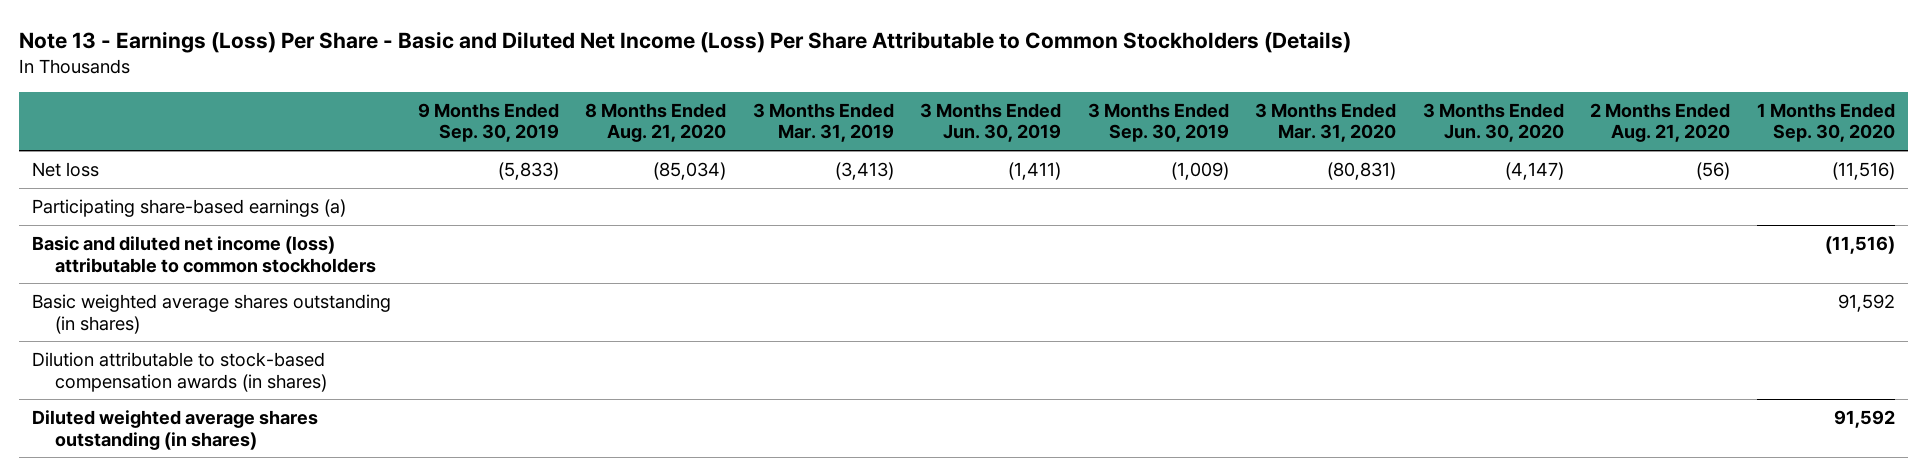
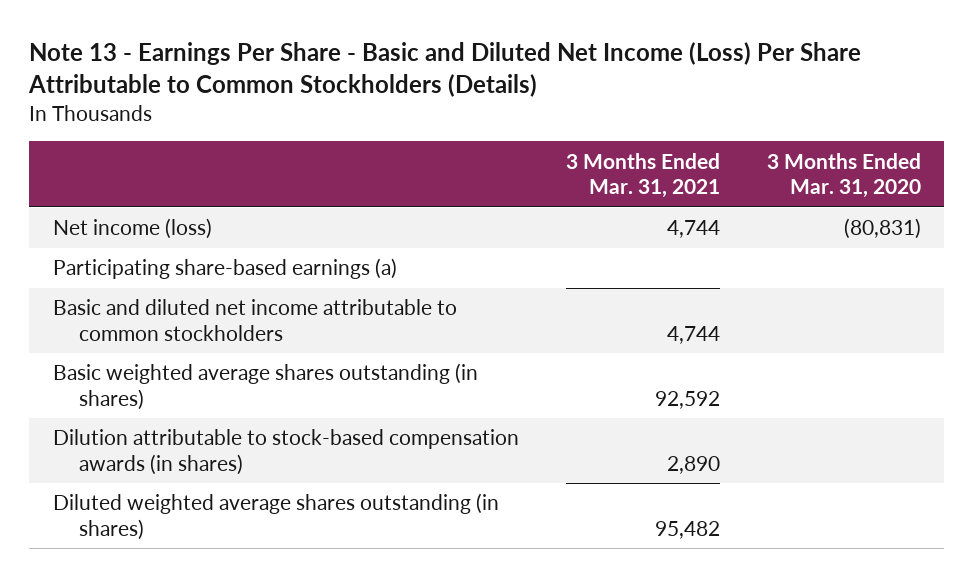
- Note 13 - Earnings (Loss) Per Share - Basic and Diluted Net Income (Loss) Per Share Attributable to Common Stockholders (Details)
+ Note 13 - Earnings Per Share - Basic and Diluted Net Income (Loss) Per Share Attributable to Common Stockholders (Details)
- | 9 Months Ended Sep. 30, 2019 | 8 Months Ended Aug. 21, 2020 | 3 Months Ended Mar. 31, 2019 | 3 Months Ended Jun. 30, 2019 | 3 Months Ended Sep. 30, 2019 | 3 Months Ended Mar. 31, 2020 | 3 Months Ended Jun. 30, 2020 | 2 Months Ended Aug. 21, 2020 | 1 Months Ended Sep. 30, 2020
+ | 3 Months Ended Mar. 31, 2021 | 3 Months Ended Mar. 31, 2020
- Net loss | (5,833) | (85,034) | (3,413) | (1,411) | (1,009) | (80,831) | (4,147) | (56) | (11,516)
+ Net income (loss) | 4,744 | (80,831)
- Basic and diluted net income (loss) attributable to common stockholders | | | | | | | | | (11,516)
+ Basic and diluted net income attributable to common stockholders | 4,744 |

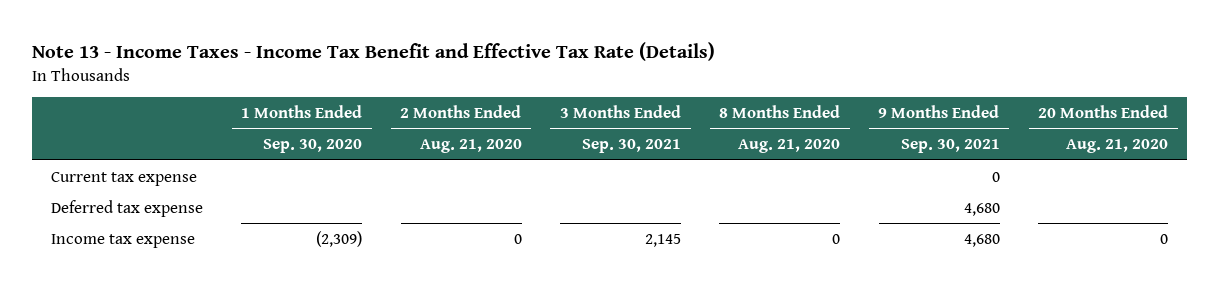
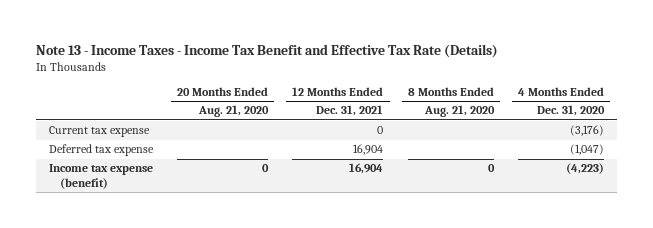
- | 1 Months Ended Sep. 30, 2020 | 2 Months Ended Aug. 21, 2020 | 3 Months Ended Sep. 30, 2021 | 8 Months Ended Aug. 21, 2020 | 9 Months Ended Sep. 30, 2021 | 20 Months Ended Aug. 21, 2020
+ | 20 Months Ended Aug. 21, 2020 | 12 Months Ended Dec. 31, 2021 | 8 Months Ended Aug. 21, 2020 | 4 Months Ended Dec. 31, 2020
- Income tax expense | (2,309) | 0 | 2,145 | 0 | 4,680 | 0
+ Income tax expense (benefit) | 0 | 16,904 | 0 | (4,223)

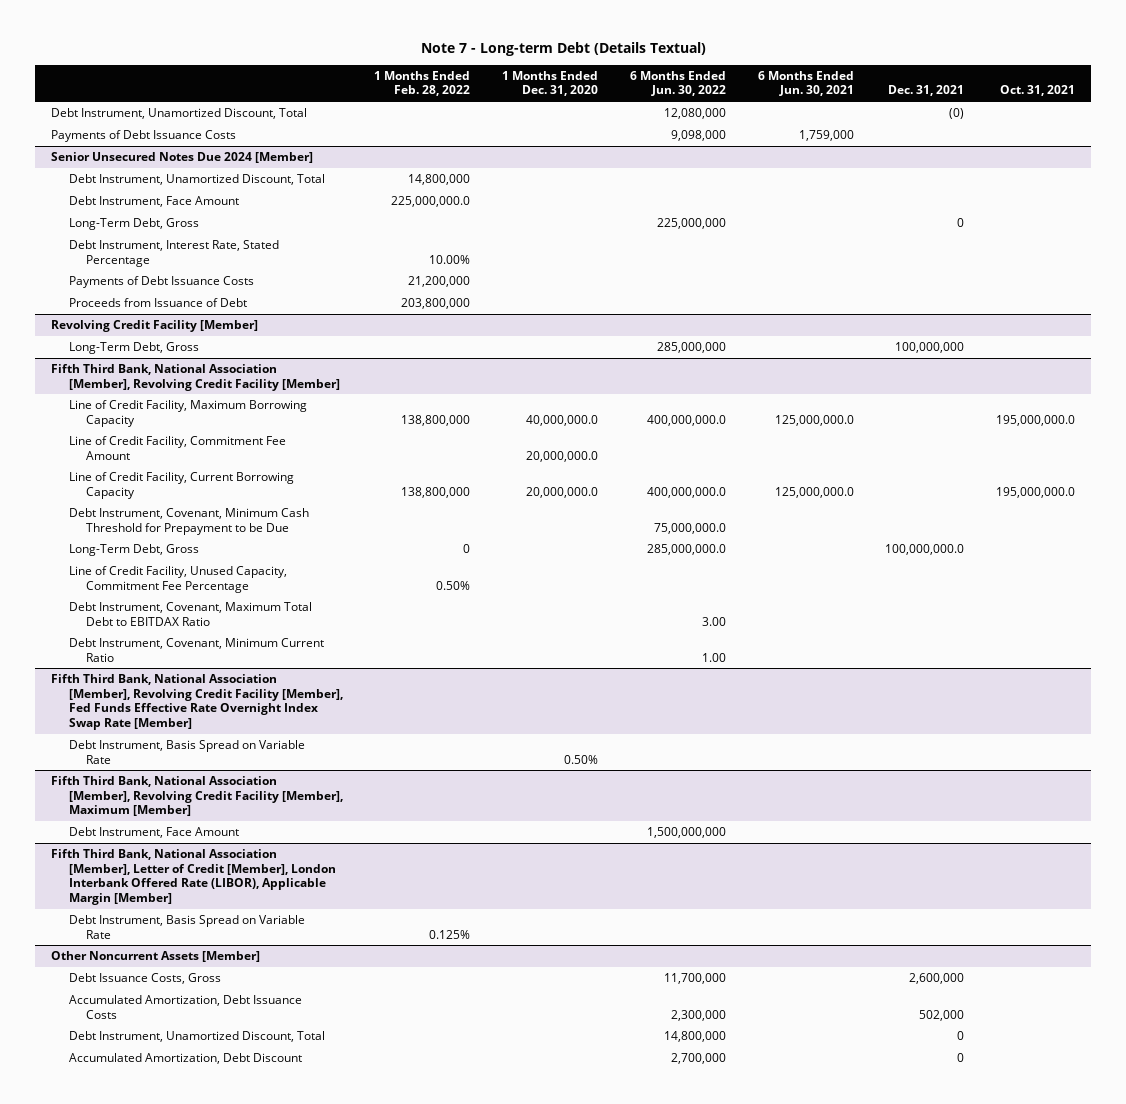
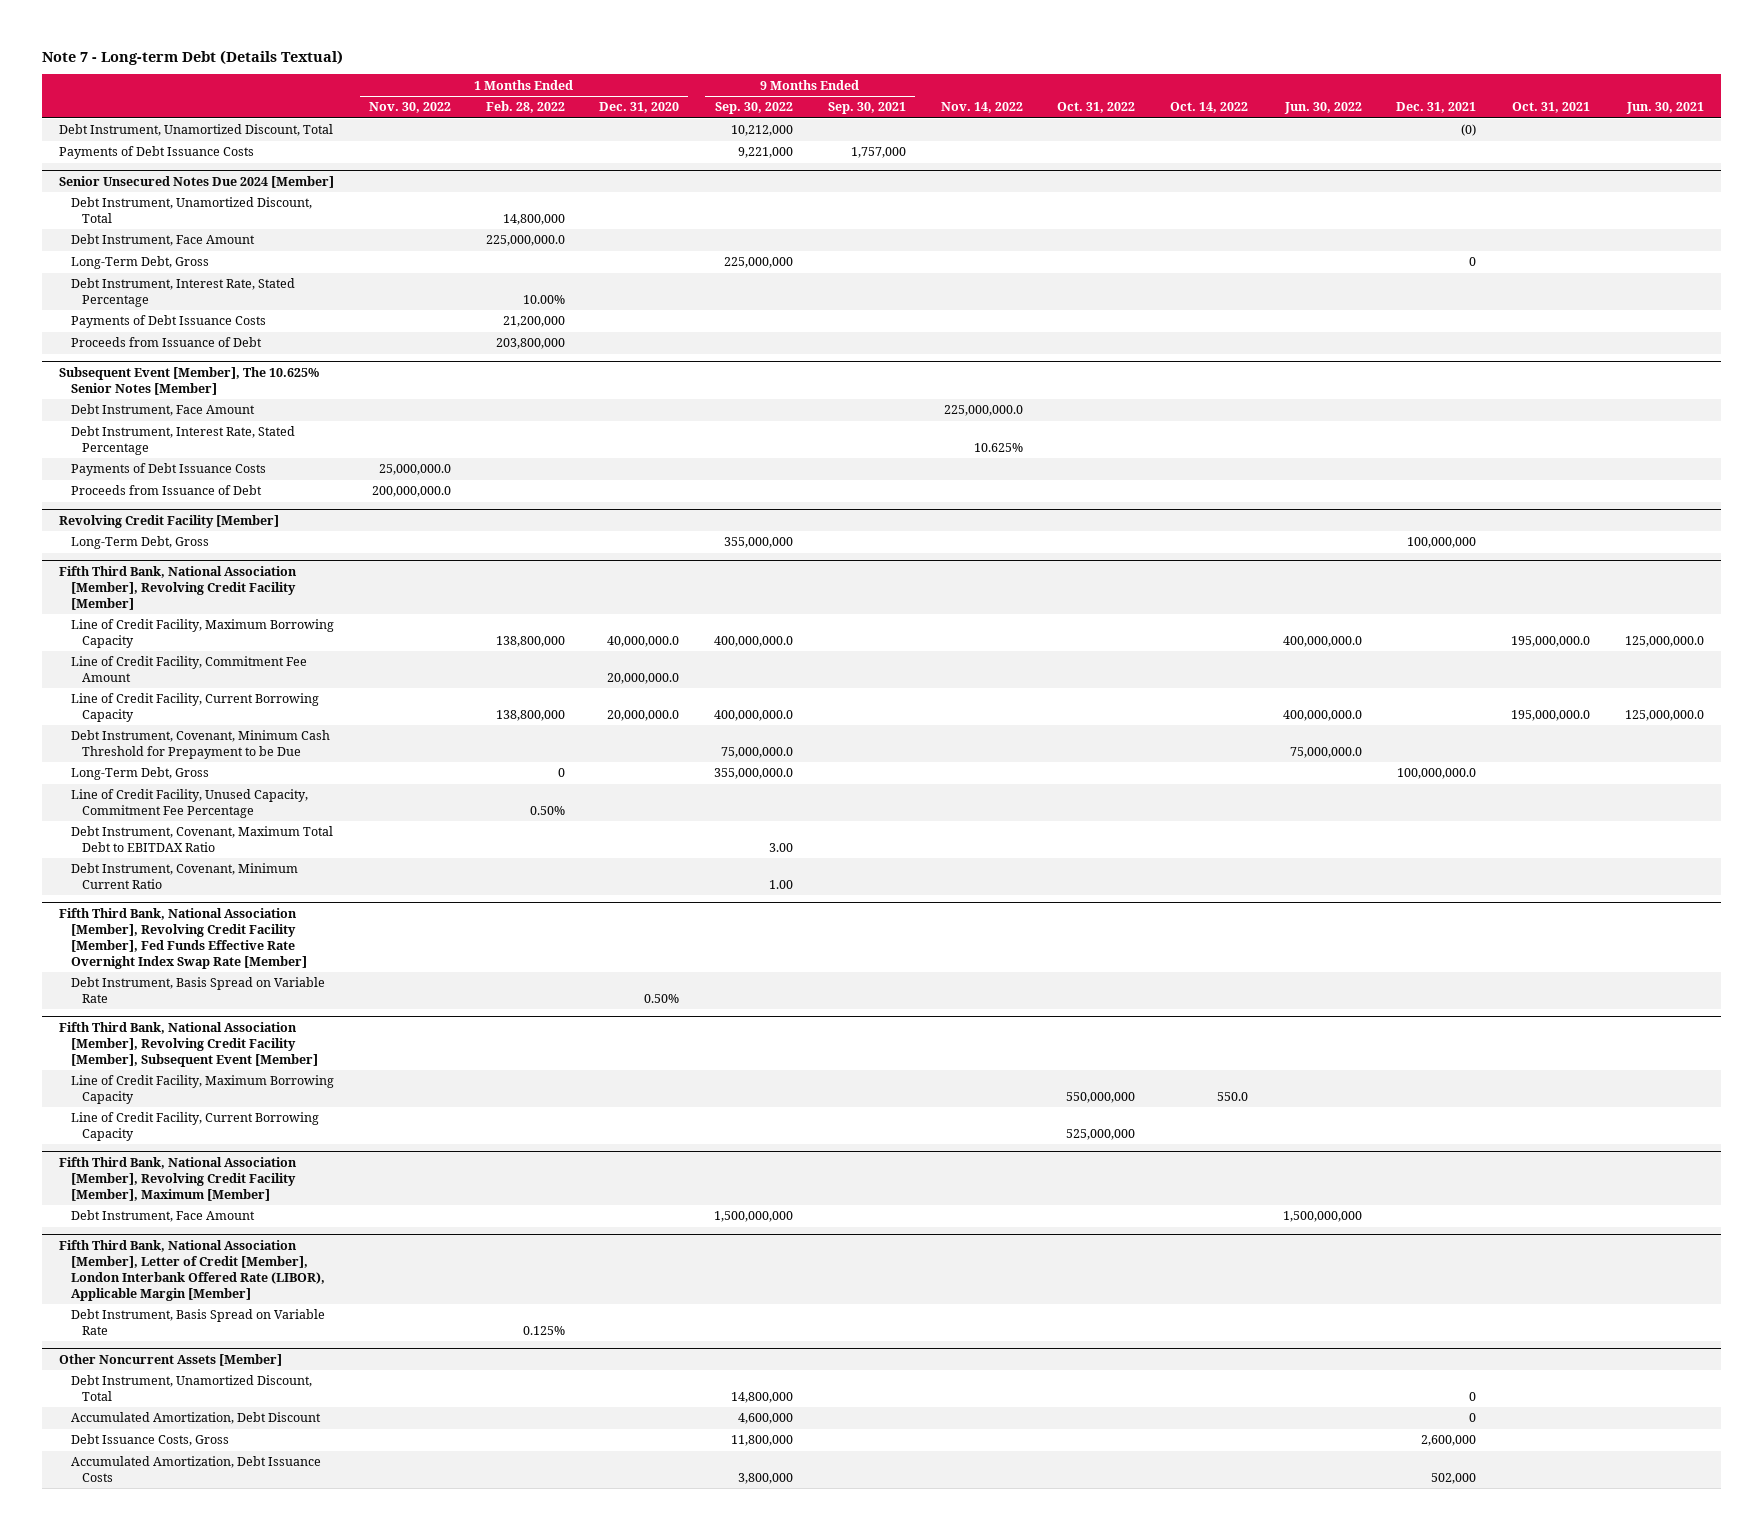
- | 1 Months Ended Feb. 28, 2022 | 1 Months Ended Dec. 31, 2020 | 6 Months Ended Jun. 30, 2022 | 6 Months Ended Jun. 30, 2021 | Dec. 31, 2021 | Oct. 31, 2021
+ | 1 Months Ended Nov. 30, 2022 | 1 Months Ended Feb. 28, 2022 | 1 Months Ended Dec. 31, 2020 | 9 Months Ended Sep. 30, 2022 | 9 Months Ended Sep. 30, 2021 | Nov. 14, 2022 | Oct. 31, 2022 | Oct. 14, 2022 | Jun. 30, 2022 | Dec. 31, 2021 | Oct. 31, 2021 | Jun. 30, 2021
+ Subsequent Event [Member], The 10.625% Senior Notes [Member]
+ Debt Instrument, Face Amount | | | | | | 225,000,000.0 | | | | | |
+ Debt Instrument, Interest Rate, Stated Percentage | | | | | | 10.625% | | | | | |
+ Payments of Debt Issuance Costs | 25,000,000.0 | | | | | | | | | | |
+ Proceeds from Issuance of Debt | 200,000,000.0 | | | | | | | | | | |
+ Fifth Third Bank, National Association [Member], Revolving Credit Facility [Member], Subsequent Event [Member]
+ Line of Credit Facility, Maximum Borrowing Capacity | | | | | | | 550,000,000 | 550.0 | | | |
+ Line of Credit Facility, Current Borrowing Capacity | | | | | | | 525,000,000 | | | | |
@ Other Noncurrent Assets [Member]
moved down: Debt Issuance Costs, Gross | | | | 11,800,000 | | | | | | 2,600,000 | |
moved down: Accumulated Amortization, Debt Issuance Costs | | | | 3,800,000 | | | | | | 502,000 | |

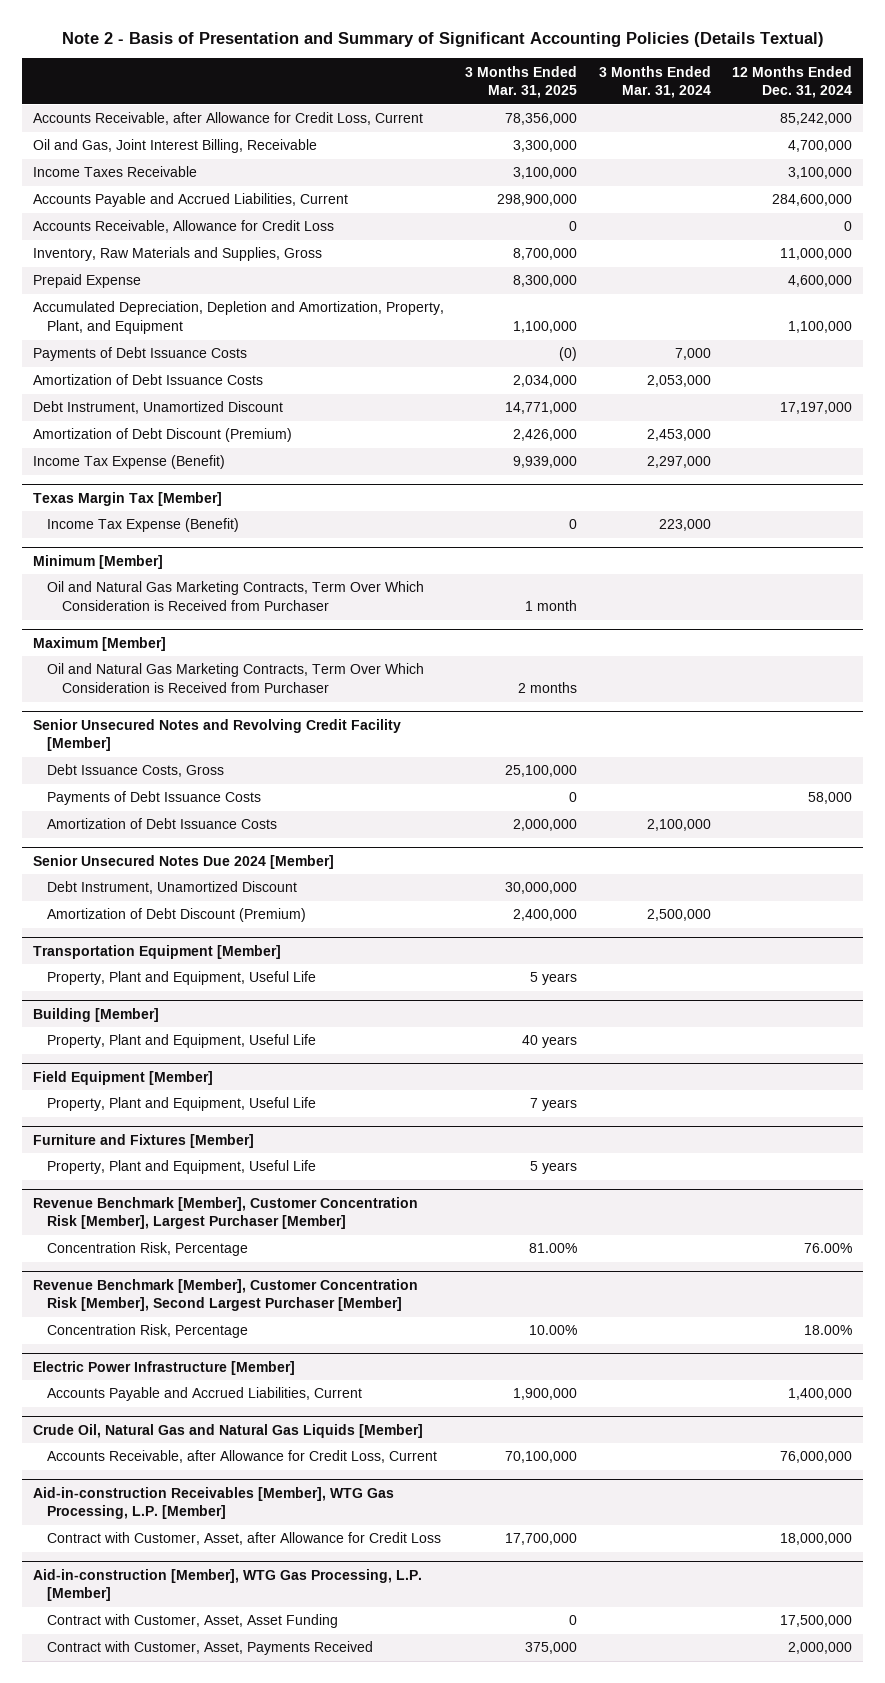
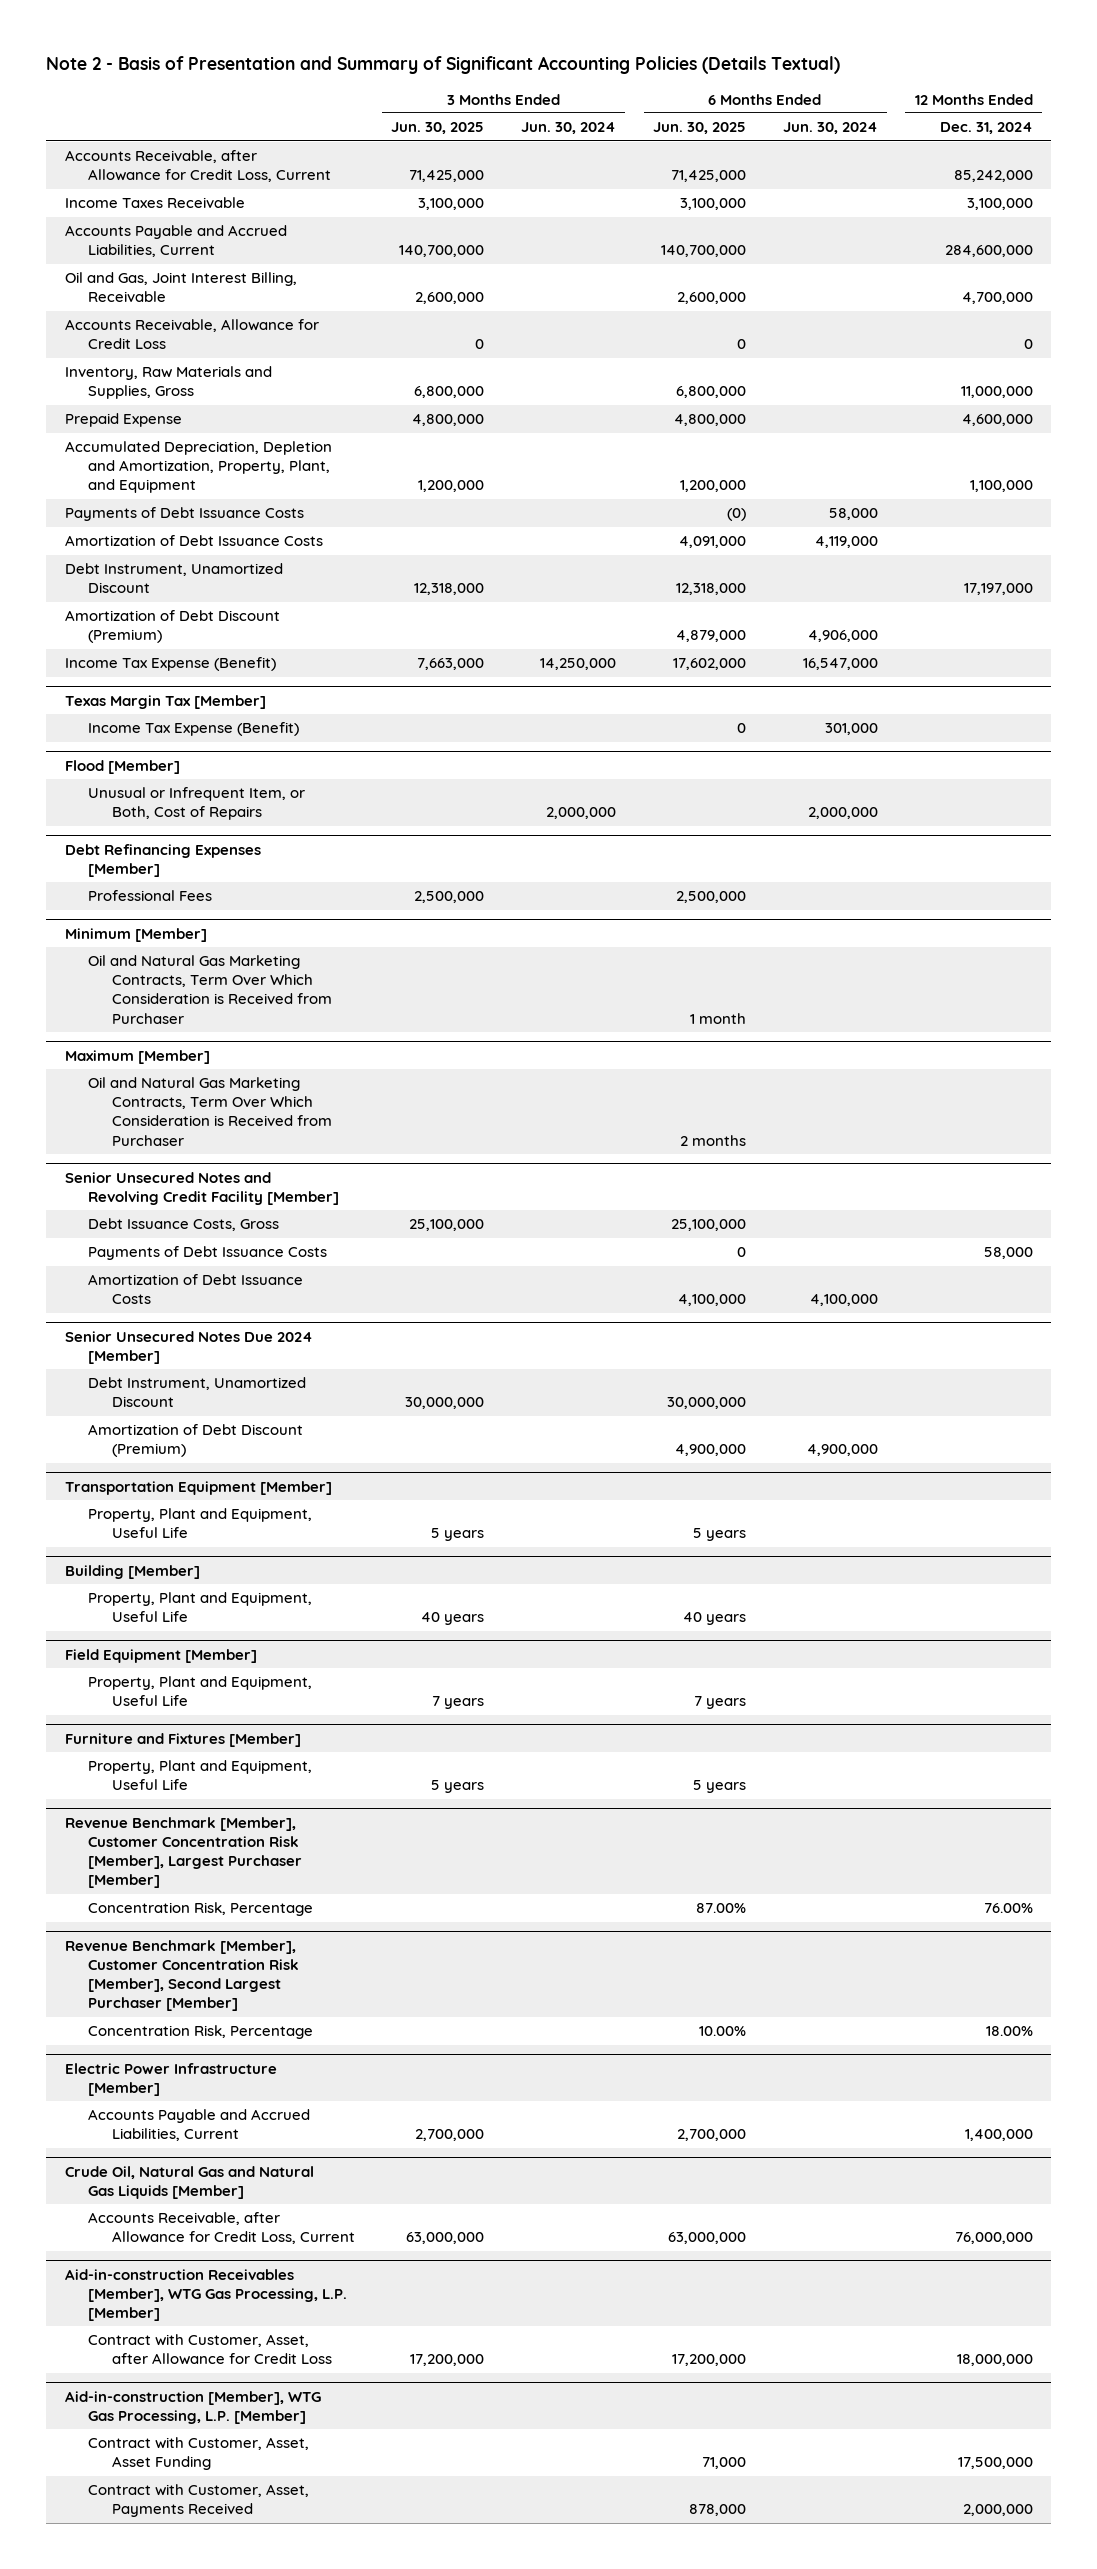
- | 3 Months Ended Mar. 31, 2025 | 3 Months Ended Mar. 31, 2024 | 12 Months Ended Dec. 31, 2024
+ | 3 Months Ended Jun. 30, 2025 | 3 Months Ended Jun. 30, 2024 | 6 Months Ended Jun. 30, 2025 | 6 Months Ended Jun. 30, 2024 | 12 Months Ended Dec. 31, 2024
moved down: Oil and Gas, Joint Interest Billing, Receivable | 2,600,000 | | 2,600,000 | | 4,700,000
+ Flood [Member]
+ Unusual or Infrequent Item, or Both, Cost of Repairs | | 2,000,000 | | 2,000,000 |
+ Debt Refinancing Expenses [Member]
+ Professional Fees | 2,500,000 | | 2,500,000 | |

